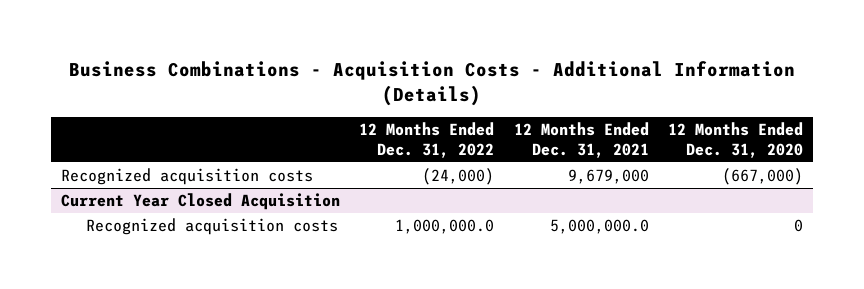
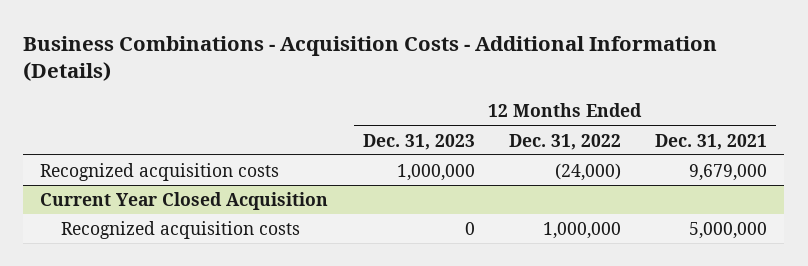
- | 12 Months Ended Dec. 31, 2022 | 12 Months Ended Dec. 31, 2021 | 12 Months Ended Dec. 31, 2020
+ | 12 Months Ended Dec. 31, 2023 | 12 Months Ended Dec. 31, 2022 | 12 Months Ended Dec. 31, 2021
@ Current Year Closed Acquisition
- Recognized acquisition costs | 1,000,000.0 | 5,000,000.0 | 0
+ Recognized acquisition costs | 0 | 1,000,000 | 5,000,000

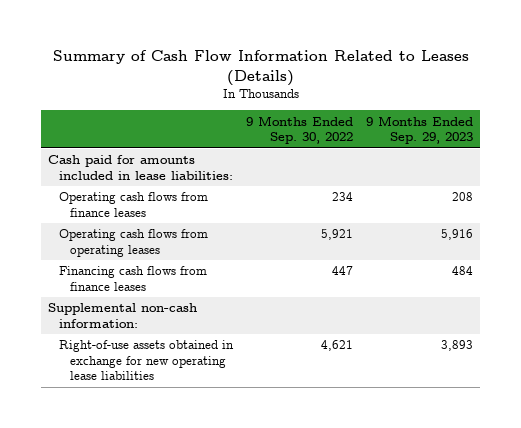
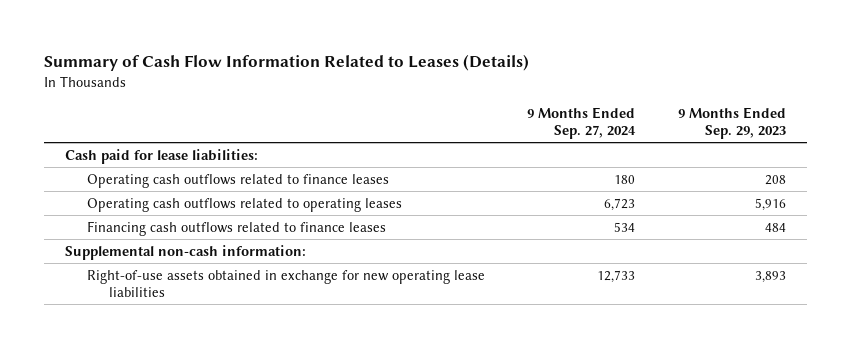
- | 9 Months Ended Sep. 30, 2022 | 9 Months Ended Sep. 29, 2023
+ | 9 Months Ended Sep. 27, 2024 | 9 Months Ended Sep. 29, 2023
- Cash paid for amounts included in lease liabilities:
- Operating cash flows from finance leases | 234 | 208
- Operating cash flows from operating leases | 5,921 | 5,916
- Financing cash flows from finance leases | 447 | 484
+ Cash paid for lease liabilities:
+ Operating cash outflows related to finance leases | 180 | 208
+ Operating cash outflows related to operating leases | 6,723 | 5,916
+ Financing cash outflows related to finance leases | 534 | 484

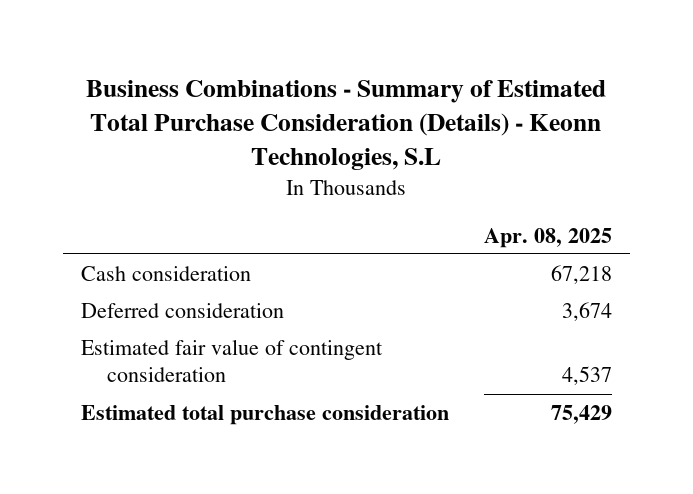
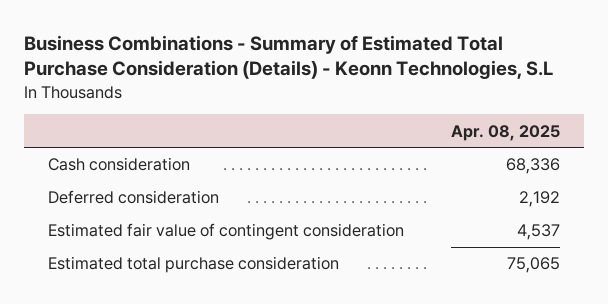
- Cash consideration | 67,218
- Deferred consideration | 3,674
+ Cash consideration | 68,336
+ Deferred consideration | 2,192
- Estimated total purchase consideration | 75,429
+ Estimated total purchase consideration | 75,065

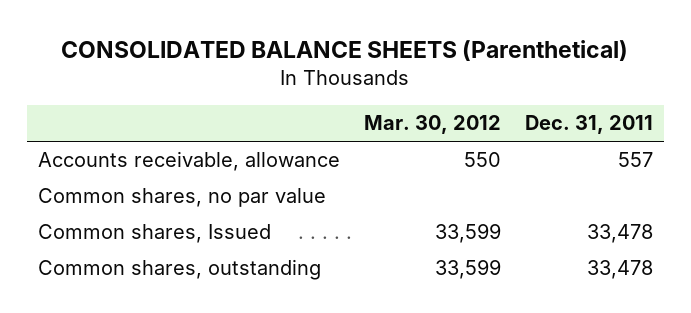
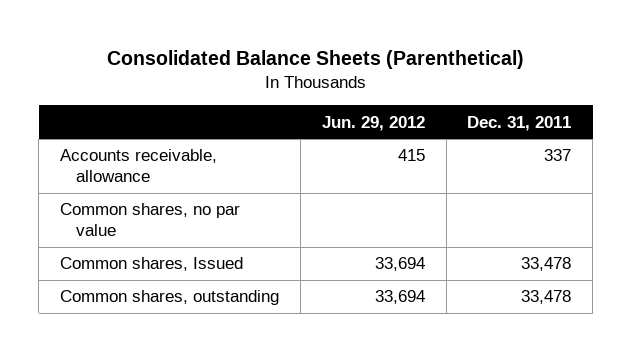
- CONSOLIDATED BALANCE SHEETS (Parenthetical)
+ Consolidated Balance Sheets (Parenthetical)
- | Mar. 30, 2012 | Dec. 31, 2011
+ | Jun. 29, 2012 | Dec. 31, 2011
- Accounts receivable, allowance | 550 | 557
+ Accounts receivable, allowance | 415 | 337

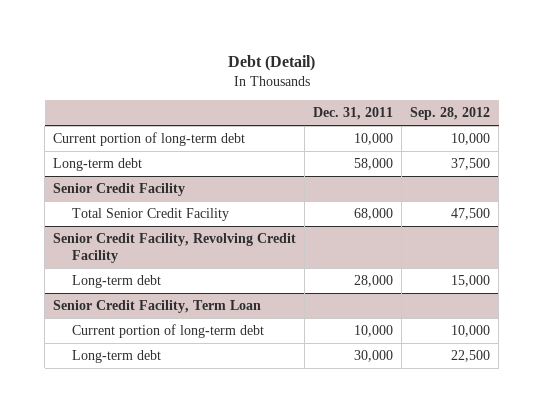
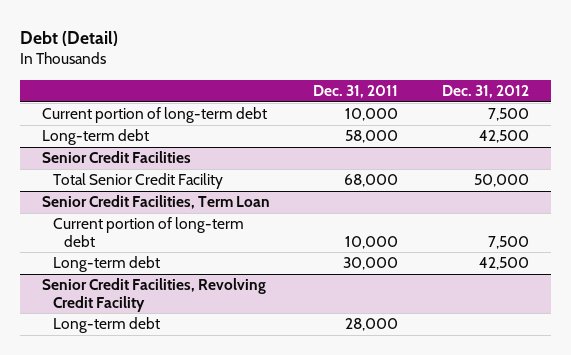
- | Dec. 31, 2011 | Sep. 28, 2012
+ | Dec. 31, 2011 | Dec. 31, 2012
- Senior Credit Facility
+ Senior Credit Facilities
- Senior Credit Facility, Revolving Credit Facility
- Long-term debt | 28,000 | 15,000
- Senior Credit Facility, Term Loan
+ Senior Credit Facilities, Term Loan
+ Senior Credit Facilities, Revolving Credit Facility
+ Long-term debt | 28,000 |

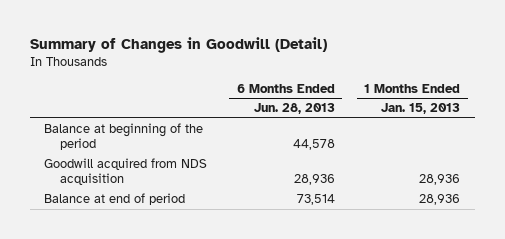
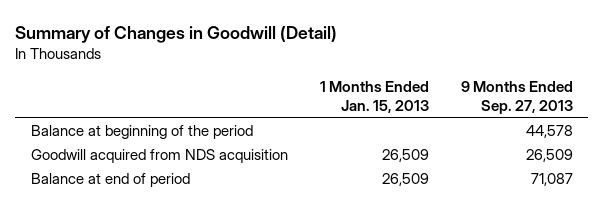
- | 6 Months Ended Jun. 28, 2013 | 1 Months Ended Jan. 15, 2013
+ | 1 Months Ended Jan. 15, 2013 | 9 Months Ended Sep. 27, 2013
- Goodwill acquired from NDS acquisition | 28,936 | 28,936
- Balance at end of period | 73,514 | 28,936
+ Goodwill acquired from NDS acquisition | 26,509 | 26,509
+ Balance at end of period | 26,509 | 71,087

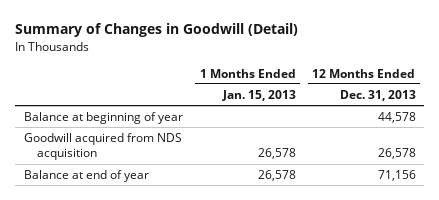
- | 1 Months Ended Jan. 15, 2013 | 9 Months Ended Sep. 27, 2013
+ | 1 Months Ended Jan. 15, 2013 | 12 Months Ended Dec. 31, 2013
- Balance at beginning of the period | | 44,578
- Goodwill acquired from NDS acquisition | 26,509 | 26,509
- Balance at end of period | 26,509 | 71,087
+ Balance at beginning of year | | 44,578
+ Goodwill acquired from NDS acquisition | 26,578 | 26,578
+ Balance at end of year | 26,578 | 71,156

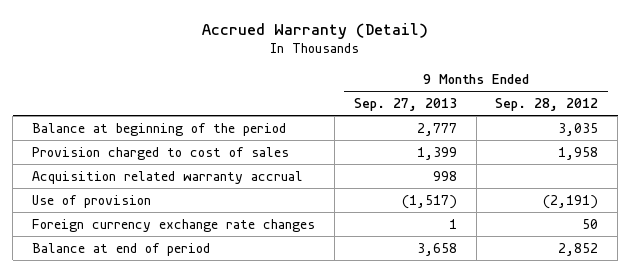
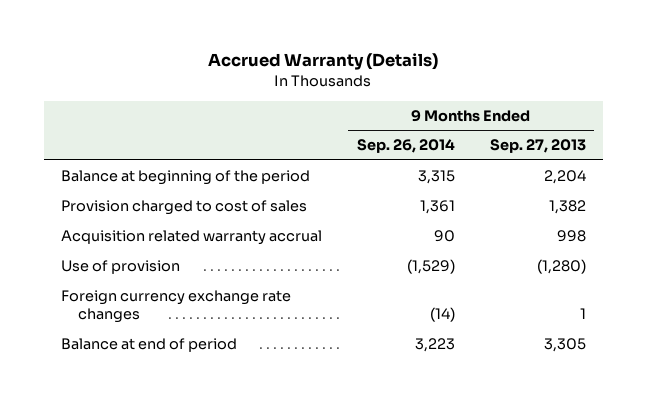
- Accrued Warranty (Detail)
+ Accrued Warranty (Details)
- | 9 Months Ended Sep. 27, 2013 | 9 Months Ended Sep. 28, 2012
+ | 9 Months Ended Sep. 26, 2014 | 9 Months Ended Sep. 27, 2013
- Balance at beginning of the period | 2,777 | 3,035
- Provision charged to cost of sales | 1,399 | 1,958
+ Balance at beginning of the period | 3,315 | 2,204
+ Provision charged to cost of sales | 1,361 | 1,382
- Use of provision | (1,517) | (2,191)
+ Use of provision | (1,529) | (1,280)
- Balance at end of period | 3,658 | 2,852
+ Balance at end of period | 3,223 | 3,305

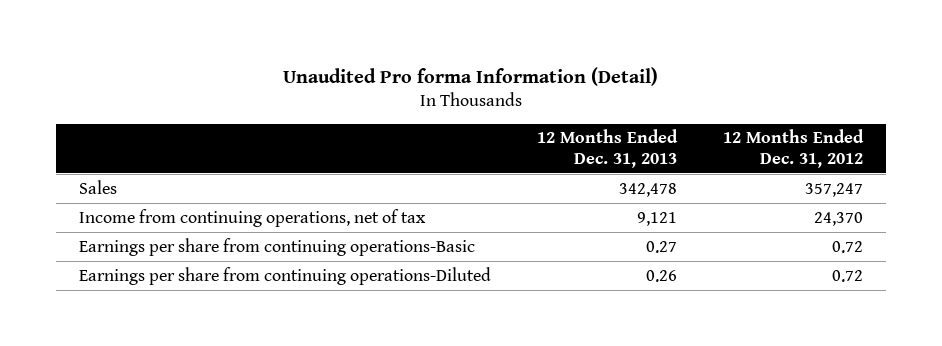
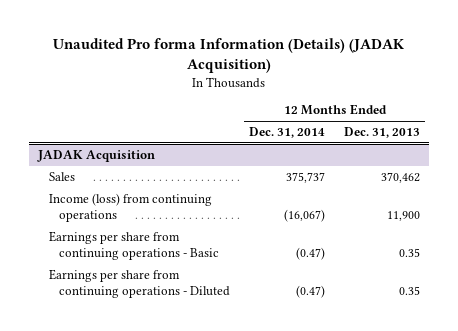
- Unaudited Pro forma Information (Detail)
+ Unaudited Pro forma Information (Details) (JADAK Acquisition)
- | 12 Months Ended Dec. 31, 2013 | 12 Months Ended Dec. 31, 2012
+ | 12 Months Ended Dec. 31, 2014 | 12 Months Ended Dec. 31, 2013
- Sales | 342,478 | 357,247
- Income from continuing operations, net of tax | 9,121 | 24,370
- Earnings per share from continuing operations-Basic | 0.27 | 0.72
- Earnings per share from continuing operations-Diluted | 0.26 | 0.72
+ JADAK Acquisition
+ Sales | 375,737 | 370,462
+ Income (loss) from continuing operations | (16,067) | 11,900
+ Earnings per share from continuing operations - Basic | (0.47) | 0.35
+ Earnings per share from continuing operations - Diluted | (0.47) | 0.35

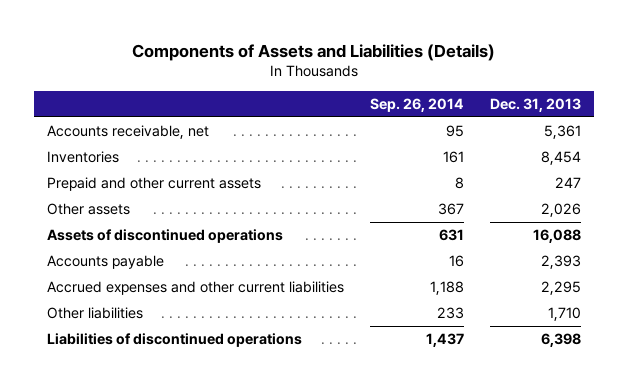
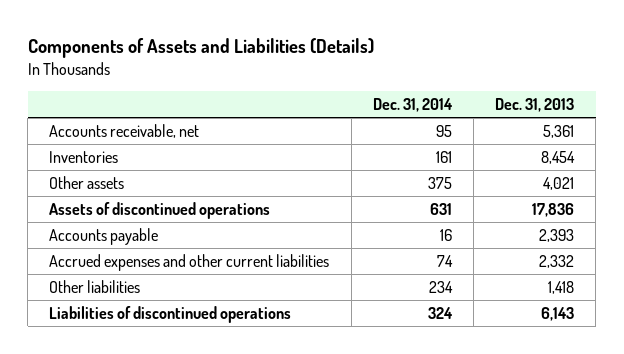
- | Sep. 26, 2014 | Dec. 31, 2013
+ | Dec. 31, 2014 | Dec. 31, 2013
- Prepaid and other current assets | 8 | 247
- Other assets | 367 | 2,026
- Assets of discontinued operations | 631 | 16,088
+ Other assets | 375 | 4,021
+ Assets of discontinued operations | 631 | 17,836
- Accrued expenses and other current liabilities | 1,188 | 2,295
- Other liabilities | 233 | 1,710
- Liabilities of discontinued operations | 1,437 | 6,398
+ Accrued expenses and other current liabilities | 74 | 2,332
+ Other liabilities | 234 | 1,418
+ Liabilities of discontinued operations | 324 | 6,143

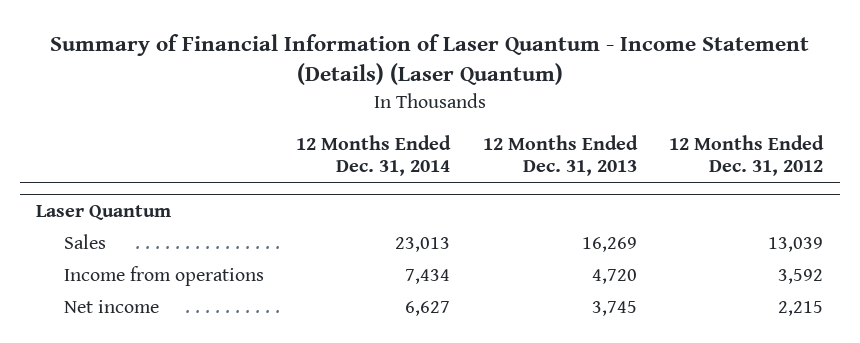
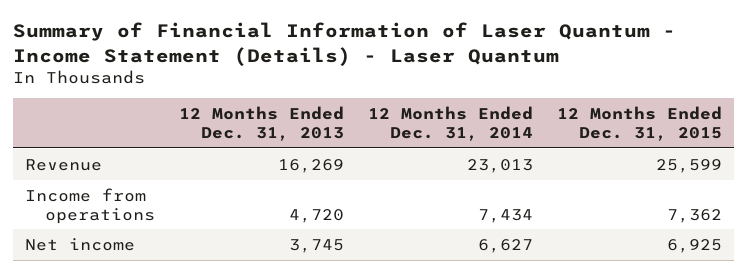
- Summary of Financial Information of Laser Quantum - Income Statement (Details) (Laser Quantum)
+ Summary of Financial Information of Laser Quantum - Income Statement (Details) - Laser Quantum
- | 12 Months Ended Dec. 31, 2014 | 12 Months Ended Dec. 31, 2013 | 12 Months Ended Dec. 31, 2012
+ | 12 Months Ended Dec. 31, 2013 | 12 Months Ended Dec. 31, 2014 | 12 Months Ended Dec. 31, 2015
- Laser Quantum
- Sales | 23,013 | 16,269 | 13,039
+ Revenue | 16,269 | 23,013 | 25,599

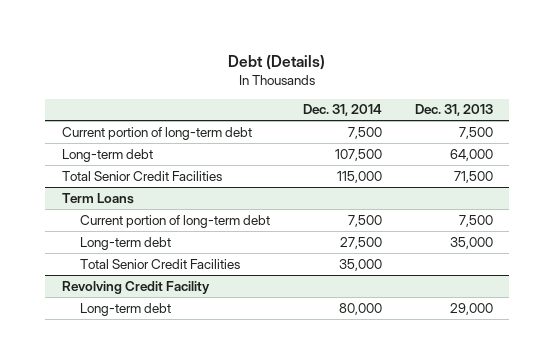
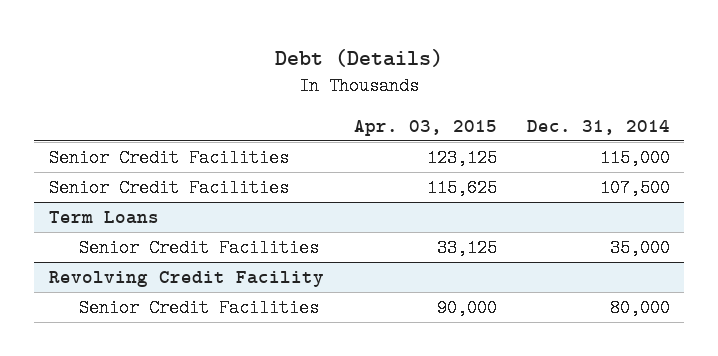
- | Dec. 31, 2014 | Dec. 31, 2013
+ | Apr. 03, 2015 | Dec. 31, 2014
- Current portion of long-term debt | 7,500 | 7,500
- Long-term debt | 107,500 | 64,000
- Total Senior Credit Facilities | 115,000 | 71,500
+ Senior Credit Facilities | 123,125 | 115,000
+ Senior Credit Facilities | 115,625 | 107,500
@ Term Loans
- Current portion of long-term debt | 7,500 | 7,500
- Long-term debt | 27,500 | 35,000
- Total Senior Credit Facilities | 35,000 |
+ Senior Credit Facilities | 33,125 | 35,000
@ Revolving Credit Facility
- Long-term debt | 80,000 | 29,000
+ Senior Credit Facilities | 90,000 | 80,000

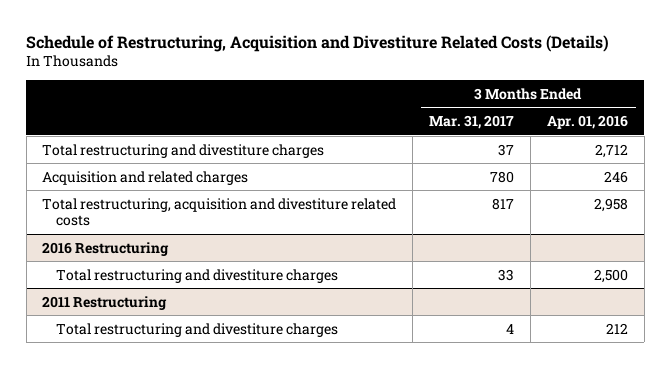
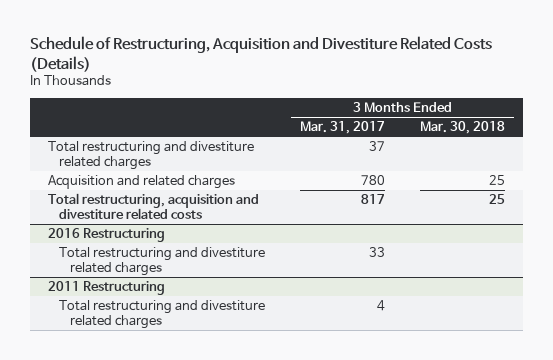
- | 3 Months Ended Mar. 31, 2017 | 3 Months Ended Apr. 01, 2016
+ | 3 Months Ended Mar. 31, 2017 | 3 Months Ended Mar. 30, 2018
- Total restructuring and divestiture charges | 37 | 2,712
+ Total restructuring and divestiture related charges | 37 |
@ 2016 Restructuring
- Total restructuring and divestiture charges | 33 | 2,500
+ Total restructuring and divestiture related charges | 33 |
@ 2011 Restructuring
- Total restructuring and divestiture charges | 4 | 212
+ Total restructuring and divestiture related charges | 4 |

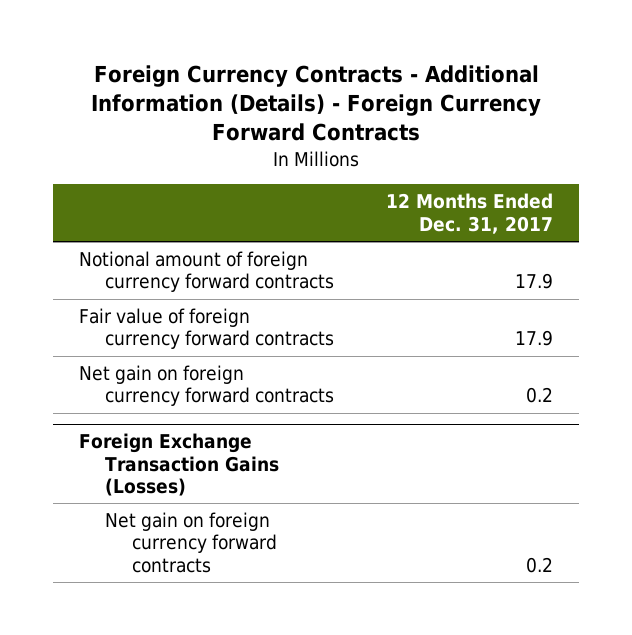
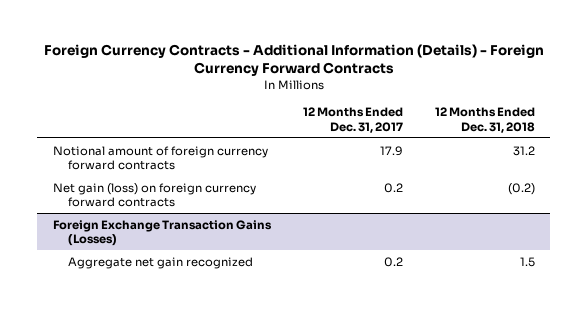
- | 12 Months Ended Dec. 31, 2017
+ | 12 Months Ended Dec. 31, 2017 | 12 Months Ended Dec. 31, 2018
- Fair value of foreign currency forward contracts | 17.9
- Net gain on foreign currency forward contracts | 0.2
+ Net gain (loss) on foreign currency forward contracts | 0.2 | (0.2)
@ Foreign Exchange Transaction Gains (Losses)
- Net gain on foreign currency forward contracts | 0.2
+ Aggregate net gain recognized | 0.2 | 1.5

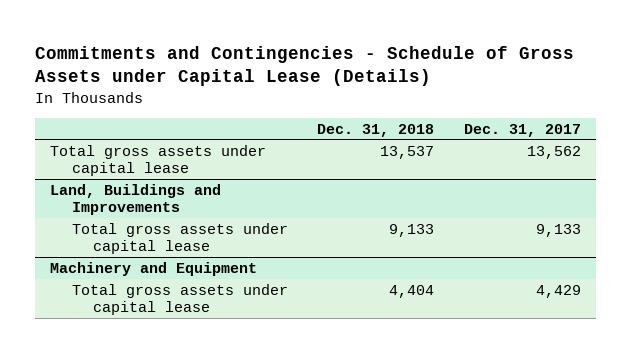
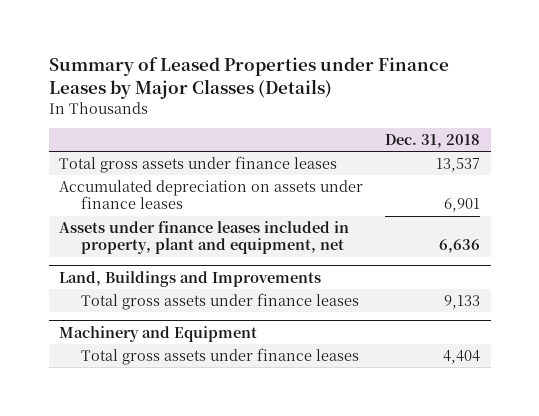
- Commitments and Contingencies - Schedule of Gross Assets under Capital Lease (Details)
+ Summary of Leased Properties under Finance Leases by Major Classes (Details)
- | Dec. 31, 2018 | Dec. 31, 2017
+ | Dec. 31, 2018
- Total gross assets under capital lease | 13,537 | 13,562
+ Total gross assets under finance leases | 13,537
+ Accumulated depreciation on assets under finance leases | 6,901
+ Assets under finance leases included in property, plant and equipment, net | 6,636
@ Land, Buildings and Improvements
- Total gross assets under capital lease | 9,133 | 9,133
+ Total gross assets under finance leases | 9,133
@ Machinery and Equipment
- Total gross assets under capital lease | 4,404 | 4,429
+ Total gross assets under finance leases | 4,404

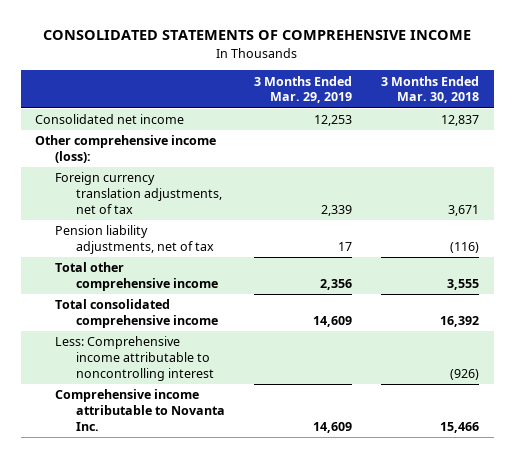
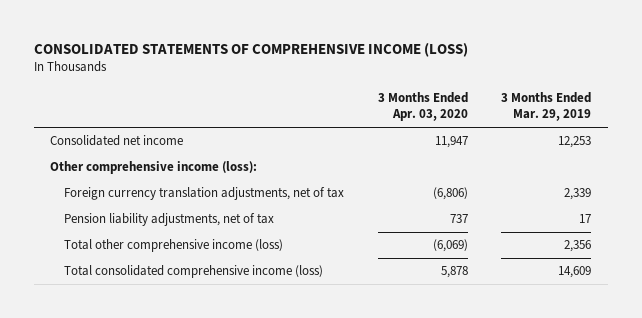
- CONSOLIDATED STATEMENTS OF COMPREHENSIVE INCOME
+ CONSOLIDATED STATEMENTS OF COMPREHENSIVE INCOME (LOSS)
- | 3 Months Ended Mar. 29, 2019 | 3 Months Ended Mar. 30, 2018
+ | 3 Months Ended Apr. 03, 2020 | 3 Months Ended Mar. 29, 2019
- Total other comprehensive income | 2,356 | 3,555
- Total consolidated comprehensive income | 14,609 | 16,392
- Less: Comprehensive income attributable to noncontrolling interest | | (926)
- Comprehensive income attributable to Novanta Inc. | 14,609 | 15,466
+ Total other comprehensive income (loss) | (6,069) | 2,356
+ Total consolidated comprehensive income (loss) | 5,878 | 14,609

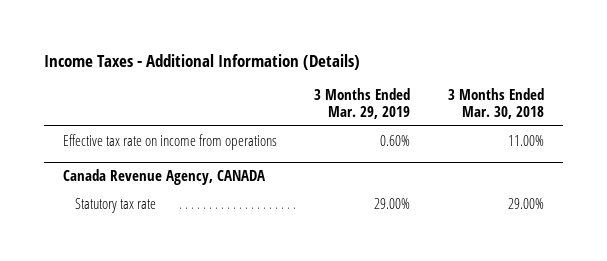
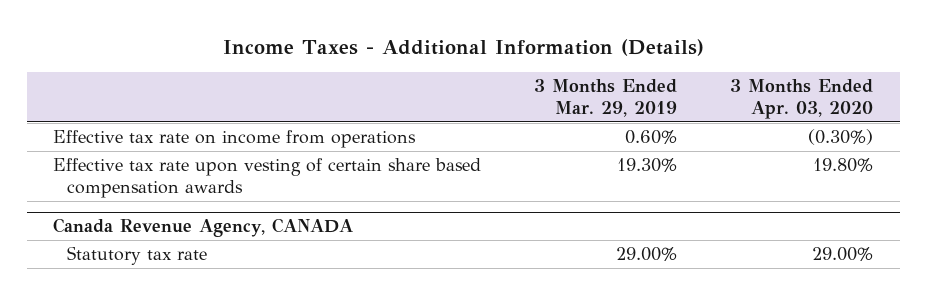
- | 3 Months Ended Mar. 29, 2019 | 3 Months Ended Mar. 30, 2018
+ | 3 Months Ended Mar. 29, 2019 | 3 Months Ended Apr. 03, 2020
+ Effective tax rate upon vesting of certain share based compensation awards | 19.30% | 19.80%

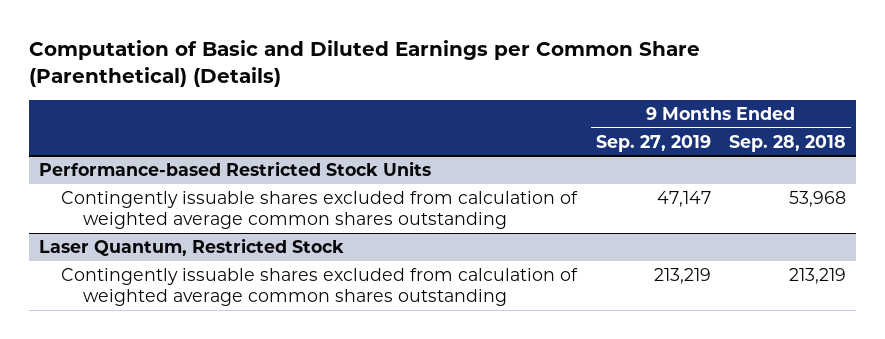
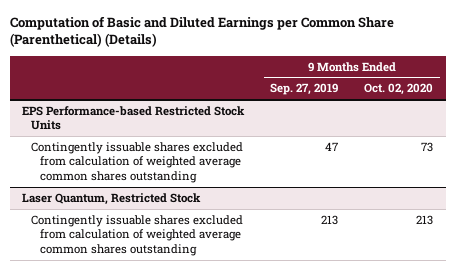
- | 9 Months Ended Sep. 27, 2019 | 9 Months Ended Sep. 28, 2018
+ | 9 Months Ended Sep. 27, 2019 | 9 Months Ended Oct. 02, 2020
- Performance-based Restricted Stock Units
- Contingently issuable shares excluded from calculation of weighted average common shares outstanding | 47,147 | 53,968
+ EPS Performance-based Restricted Stock Units
+ Contingently issuable shares excluded from calculation of weighted average common shares outstanding | 47 | 73
@ Laser Quantum, Restricted Stock
- Contingently issuable shares excluded from calculation of weighted average common shares outstanding | 213,219 | 213,219
+ Contingently issuable shares excluded from calculation of weighted average common shares outstanding | 213 | 213

